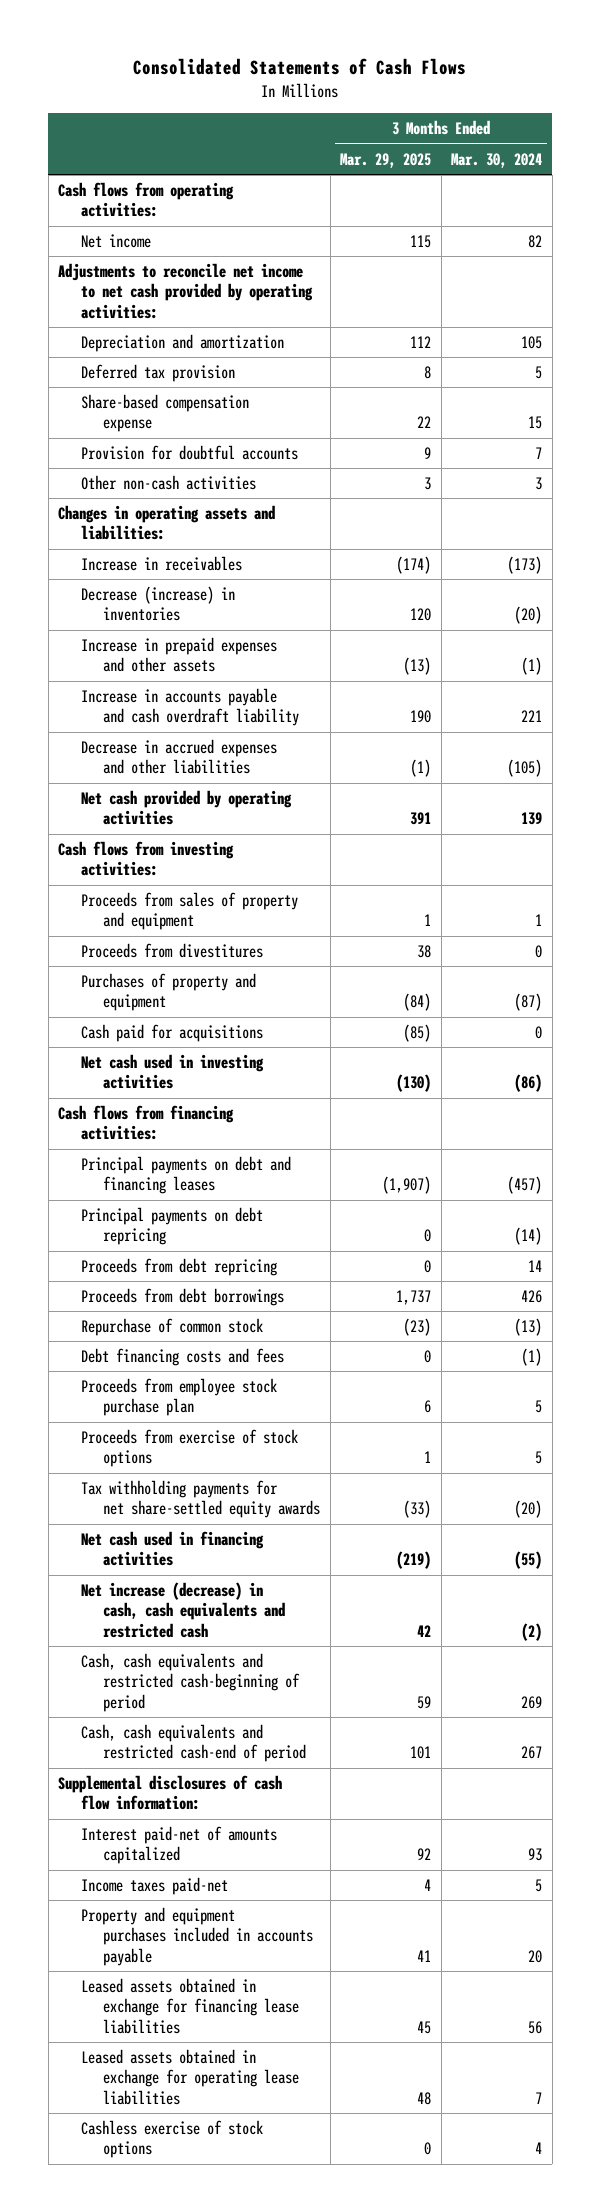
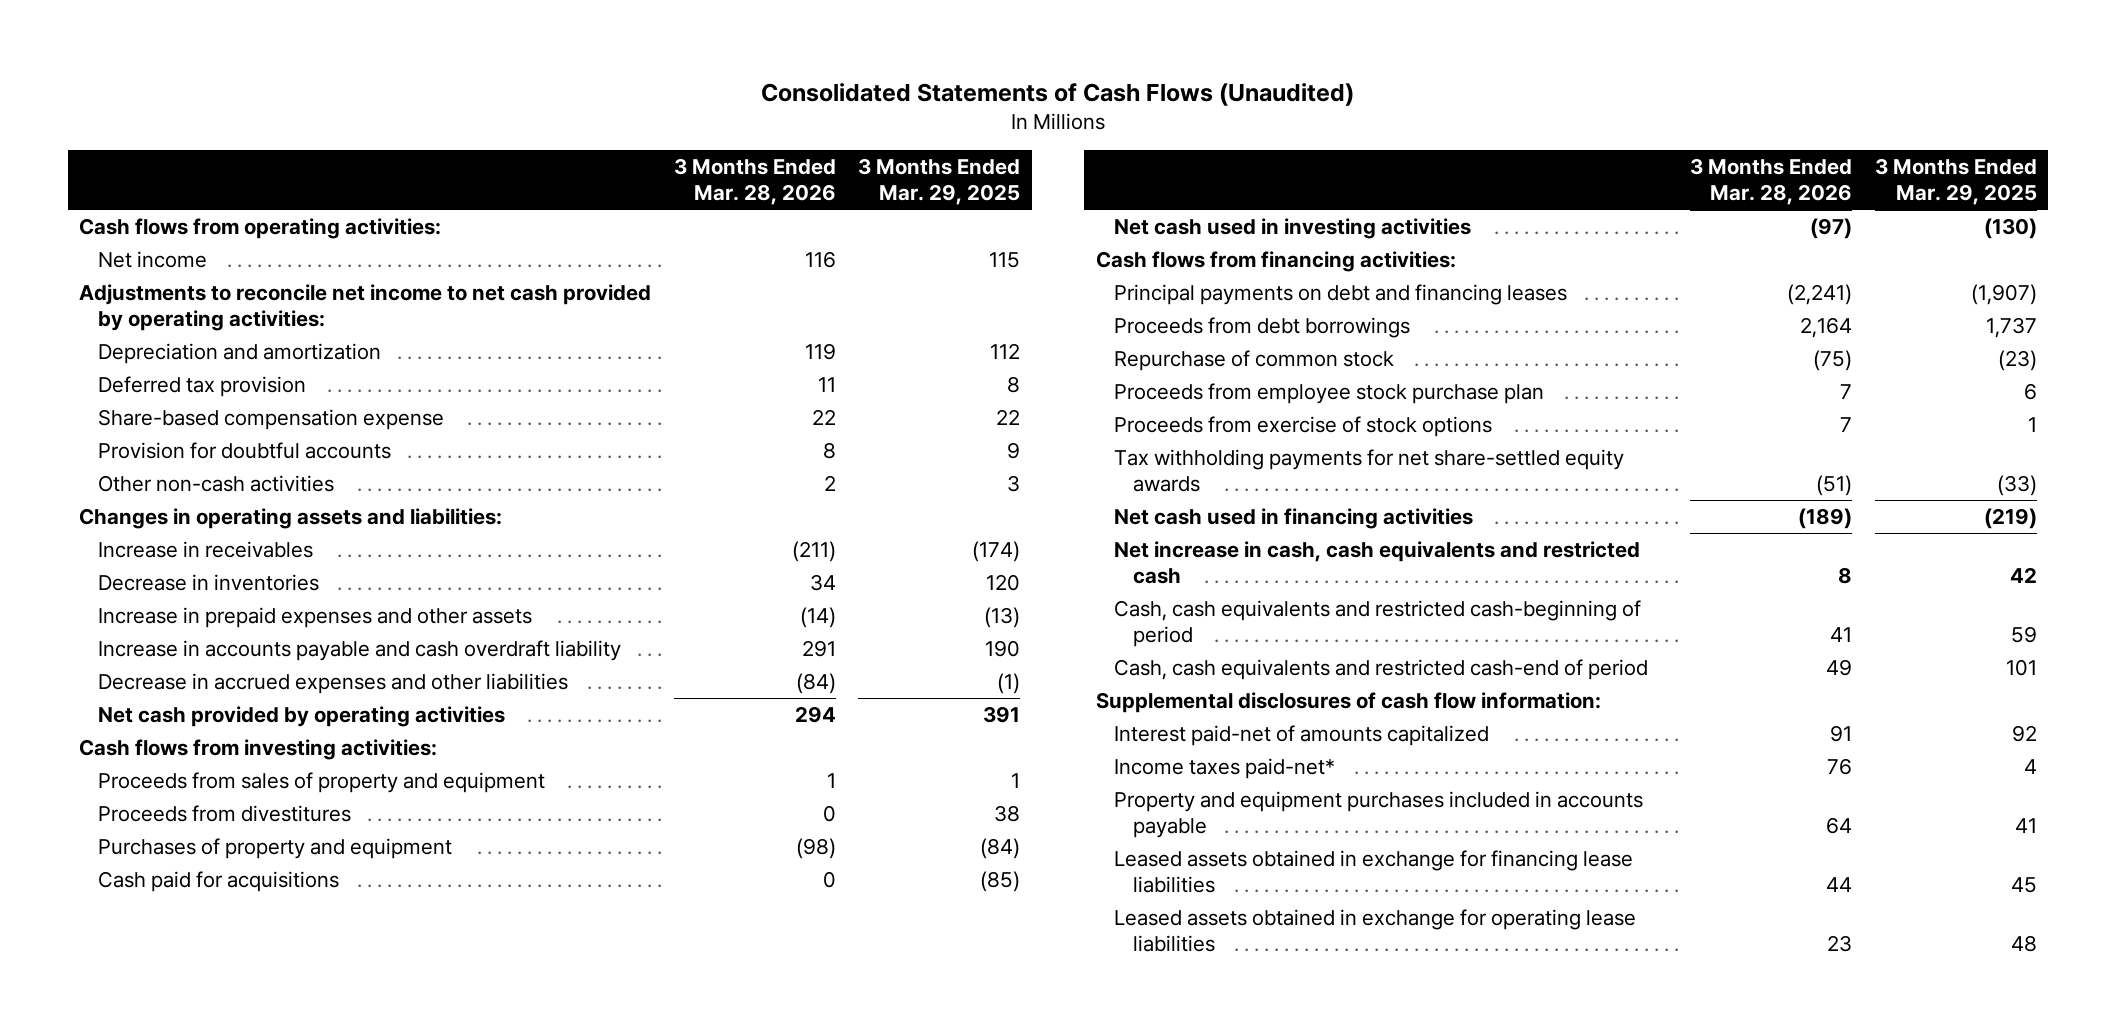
- Consolidated Statements of Cash Flows
+ Consolidated Statements of Cash Flows (Unaudited)
- | 3 Months Ended Mar. 29, 2025 | 3 Months Ended Mar. 30, 2024
+ | 3 Months Ended Mar. 28, 2026 | 3 Months Ended Mar. 29, 2025
- Decrease (increase) in inventories | 120 | (20)
+ Decrease in inventories | 34 | 120
- Principal payments on debt repricing | 0 | (14)
- Proceeds from debt repricing | 0 | 14
- Debt financing costs and fees | 0 | (1)
- Net increase (decrease) in cash, cash equivalents and restricted cash | 42 | (2)
+ Net increase in cash, cash equivalents and restricted cash | 8 | 42
- Income taxes paid-net | 4 | 5
+ Income taxes paid-net* | 76 | 4
- Cashless exercise of stock options | 0 | 4

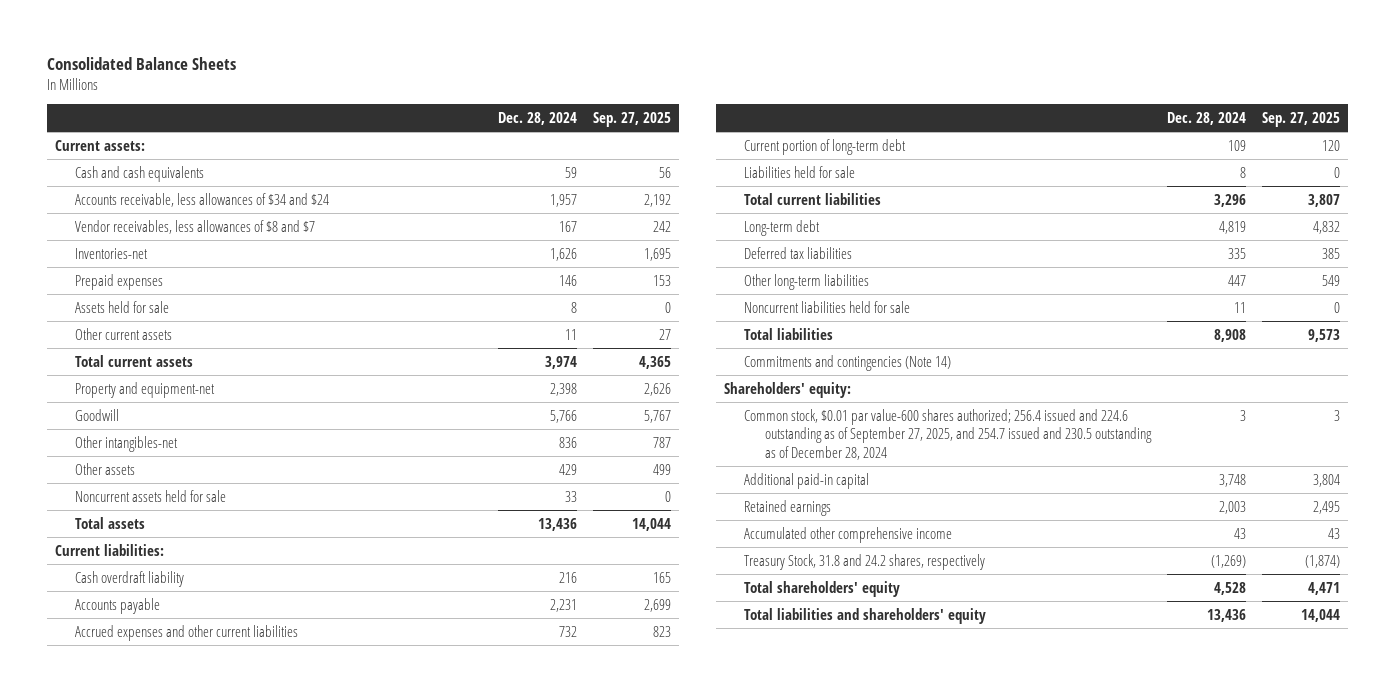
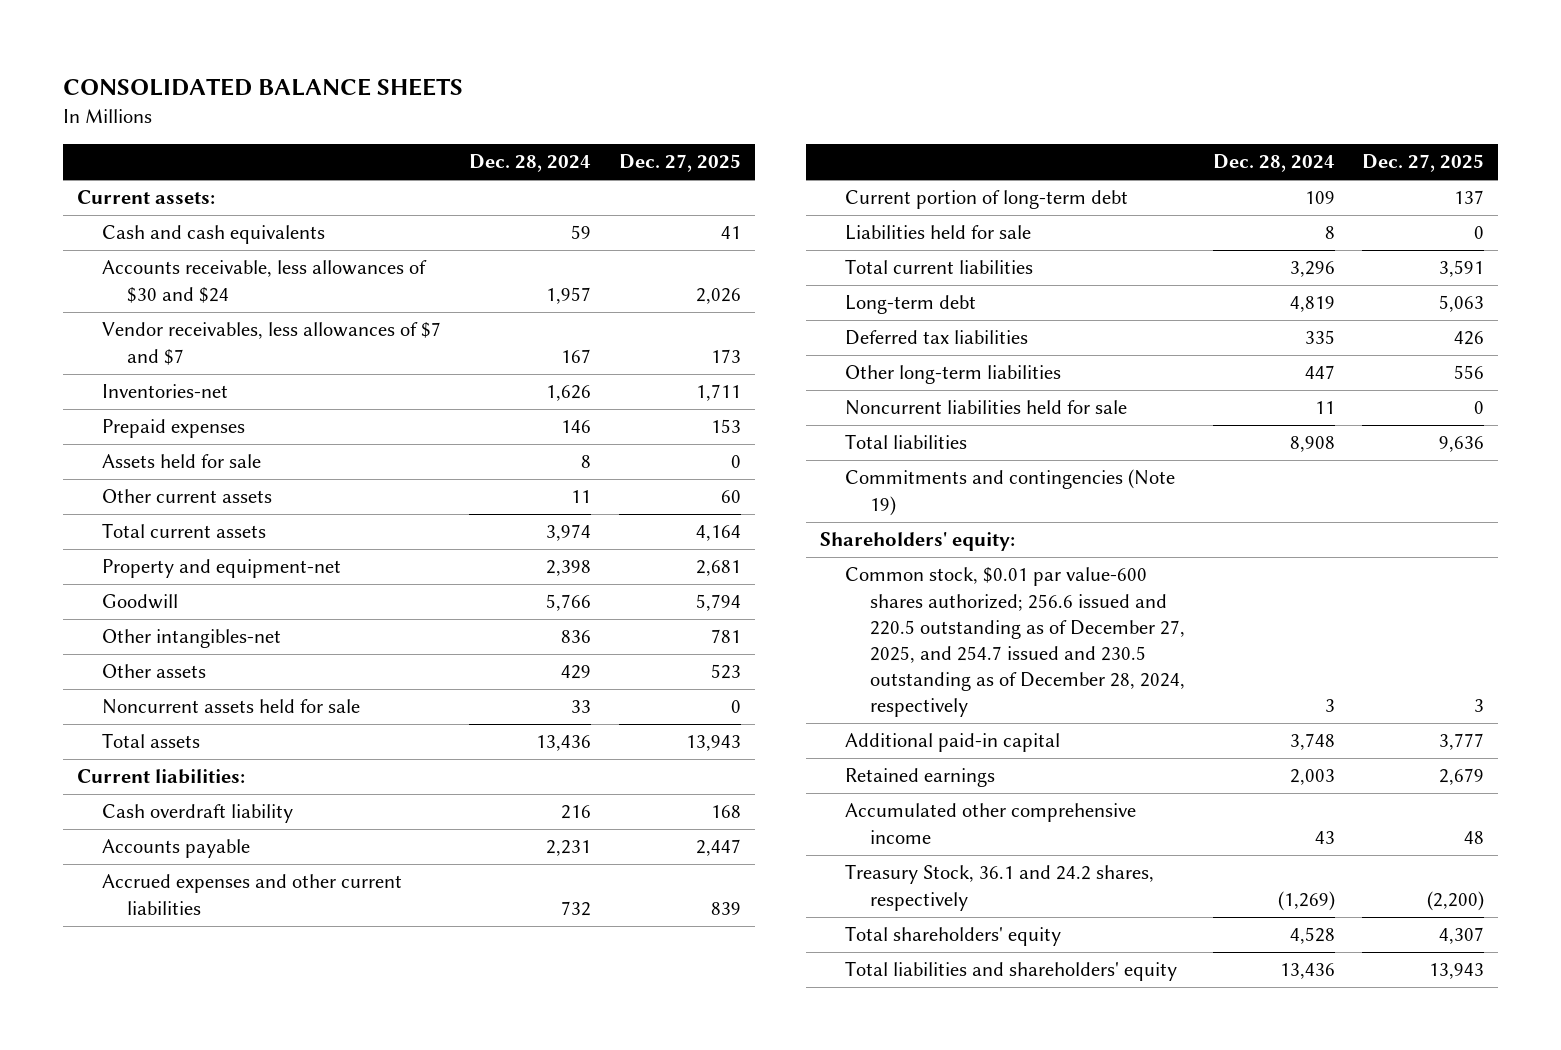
- Consolidated Balance Sheets
+ CONSOLIDATED BALANCE SHEETS
- | Dec. 28, 2024 | Sep. 27, 2025
+ | Dec. 28, 2024 | Dec. 27, 2025
- Accounts receivable, less allowances of $34 and $24 | 1,957 | 2,192
- Vendor receivables, less allowances of $8 and $7 | 167 | 242
+ Accounts receivable, less allowances of $30 and $24 | 1,957 | 2,026
+ Vendor receivables, less allowances of $7 and $7 | 167 | 173
- Commitments and contingencies (Note 14)
+ Commitments and contingencies (Note 19)
- Common stock, $0.01 par value-600 shares authorized; 256.4 issued and 224.6 outstanding as of September 27, 2025, and 254.7 issued and 230.5 outstanding as of December 28, 2024 | 3 | 3
+ Common stock, $0.01 par value-600 shares authorized; 256.6 issued and 220.5 outstanding as of December 27, 2025, and 254.7 issued and 230.5 outstanding as of December 28, 2024, respectively | 3 | 3
- Treasury Stock, 31.8 and 24.2 shares, respectively | (1,269) | (1,874)
+ Treasury Stock, 36.1 and 24.2 shares, respectively | (1,269) | (2,200)

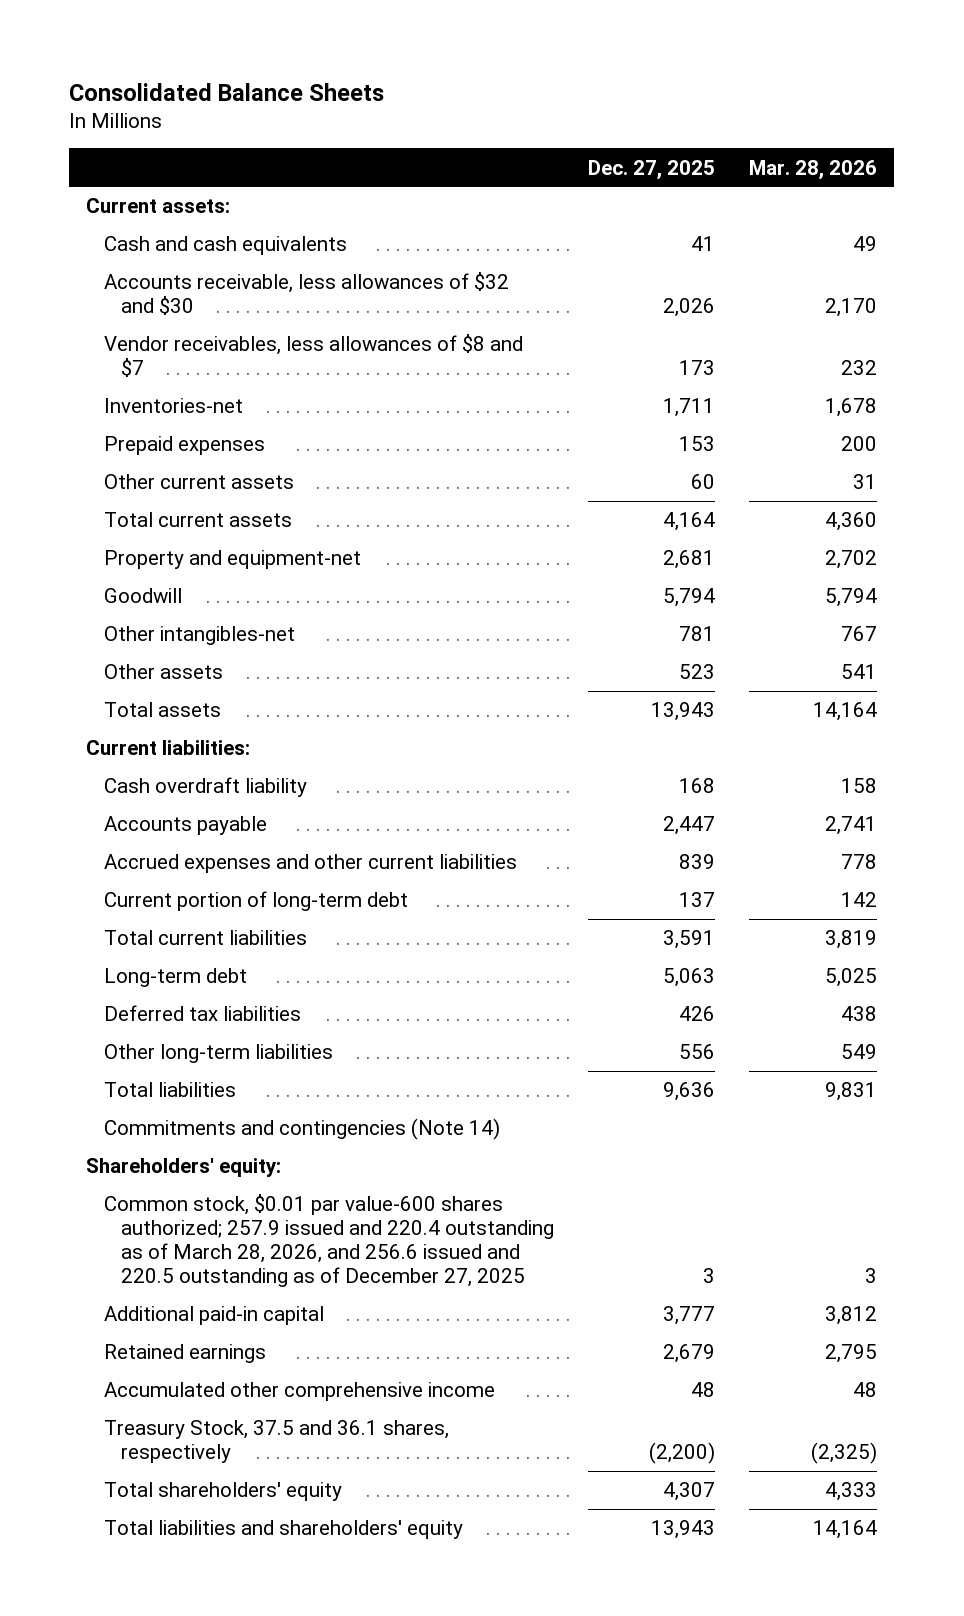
- CONSOLIDATED BALANCE SHEETS
+ Consolidated Balance Sheets
- | Dec. 28, 2024 | Dec. 27, 2025
+ | Dec. 27, 2025 | Mar. 28, 2026
- Accounts receivable, less allowances of $30 and $24 | 1,957 | 2,026
- Vendor receivables, less allowances of $7 and $7 | 167 | 173
+ Accounts receivable, less allowances of $32 and $30 | 2,026 | 2,170
+ Vendor receivables, less allowances of $8 and $7 | 173 | 232
- Assets held for sale | 8 | 0
- Noncurrent assets held for sale | 33 | 0
- Liabilities held for sale | 8 | 0
- Noncurrent liabilities held for sale | 11 | 0
- Commitments and contingencies (Note 19)
+ Commitments and contingencies (Note 14)
- Common stock, $0.01 par value-600 shares authorized; 256.6 issued and 220.5 outstanding as of December 27, 2025, and 254.7 issued and 230.5 outstanding as of December 28, 2024, respectively | 3 | 3
+ Common stock, $0.01 par value-600 shares authorized; 257.9 issued and 220.4 outstanding as of March 28, 2026, and 256.6 issued and 220.5 outstanding as of December 27, 2025 | 3 | 3
- Treasury Stock, 36.1 and 24.2 shares, respectively | (1,269) | (2,200)
+ Treasury Stock, 37.5 and 36.1 shares, respectively | (2,200) | (2,325)

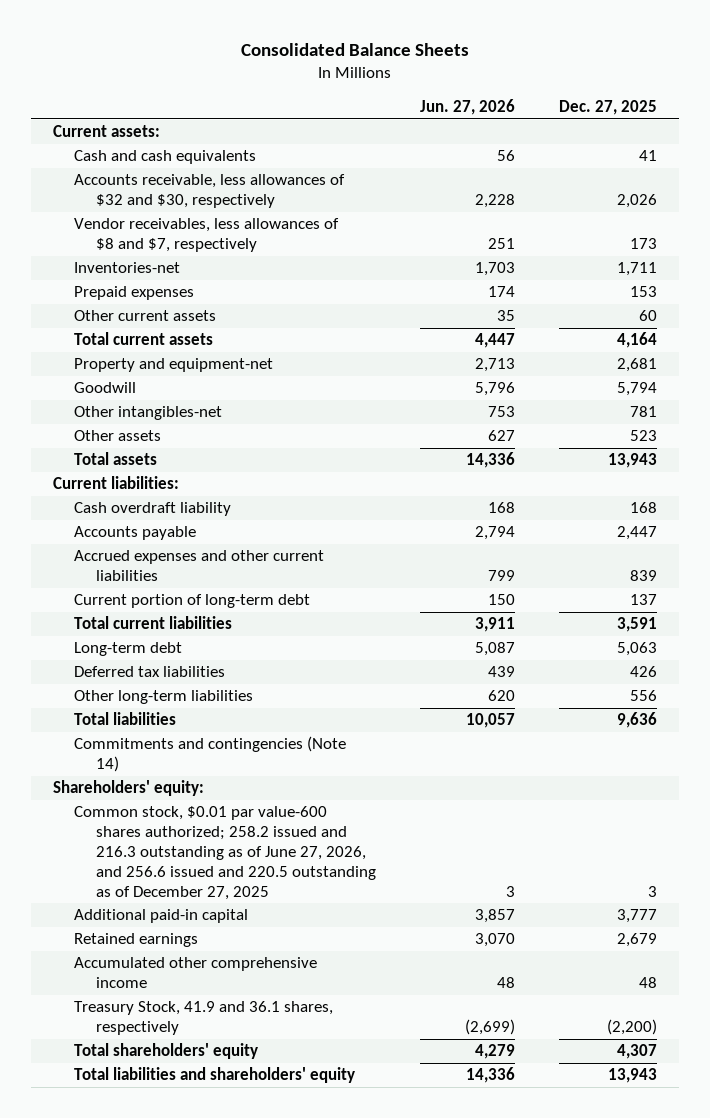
- | Dec. 27, 2025 | Mar. 28, 2026
+ | Jun. 27, 2026 | Dec. 27, 2025
- Accounts receivable, less allowances of $32 and $30 | 2,026 | 2,170
- Vendor receivables, less allowances of $8 and $7 | 173 | 232
+ Accounts receivable, less allowances of $32 and $30, respectively | 2,228 | 2,026
+ Vendor receivables, less allowances of $8 and $7, respectively | 251 | 173
- Common stock, $0.01 par value-600 shares authorized; 257.9 issued and 220.4 outstanding as of March 28, 2026, and 256.6 issued and 220.5 outstanding as of December 27, 2025 | 3 | 3
+ Common stock, $0.01 par value-600 shares authorized; 258.2 issued and 216.3 outstanding as of June 27, 2026, and 256.6 issued and 220.5 outstanding as of December 27, 2025 | 3 | 3
- Treasury Stock, 37.5 and 36.1 shares, respectively | (2,200) | (2,325)
+ Treasury Stock, 41.9 and 36.1 shares, respectively | (2,699) | (2,200)

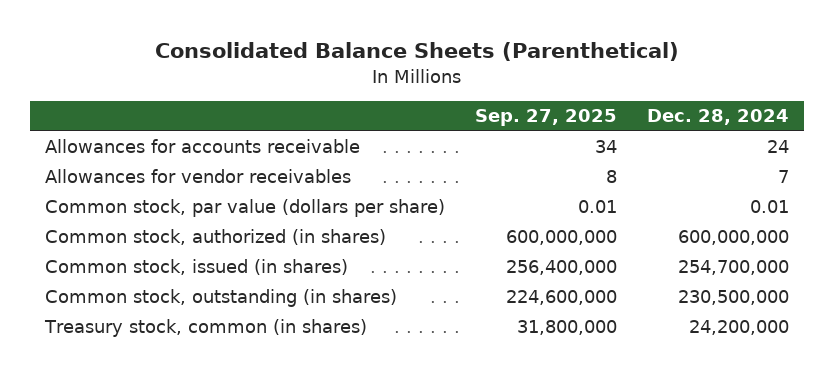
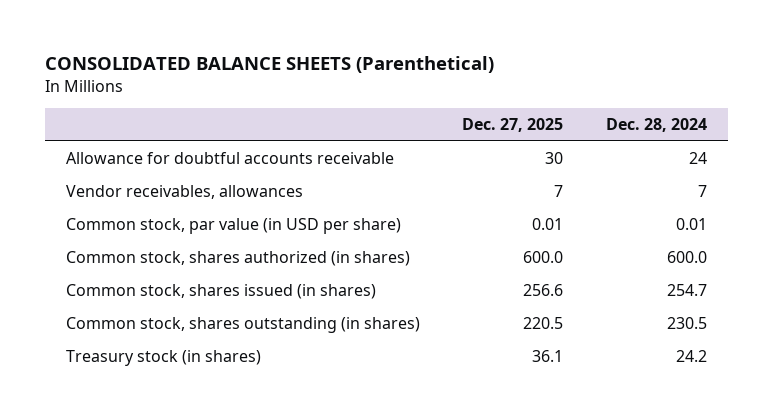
- Consolidated Balance Sheets (Parenthetical)
+ CONSOLIDATED BALANCE SHEETS (Parenthetical)
- | Sep. 27, 2025 | Dec. 28, 2024
+ | Dec. 27, 2025 | Dec. 28, 2024
- Allowances for accounts receivable | 34 | 24
- Allowances for vendor receivables | 8 | 7
- Common stock, par value (dollars per share) | 0.01 | 0.01
- Common stock, authorized (in shares) | 600,000,000 | 600,000,000
- Common stock, issued (in shares) | 256,400,000 | 254,700,000
- Common stock, outstanding (in shares) | 224,600,000 | 230,500,000
- Treasury stock, common (in shares) | 31,800,000 | 24,200,000
+ Allowance for doubtful accounts receivable | 30 | 24
+ Vendor receivables, allowances | 7 | 7
+ Common stock, par value (in USD per share) | 0.01 | 0.01
+ Common stock, shares authorized (in shares) | 600.0 | 600.0
+ Common stock, shares issued (in shares) | 256.6 | 254.7
+ Common stock, shares outstanding (in shares) | 220.5 | 230.5
+ Treasury stock (in shares) | 36.1 | 24.2

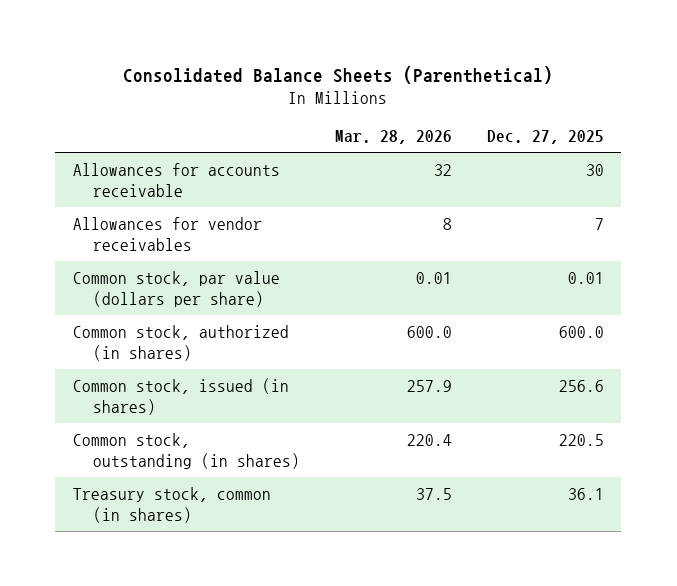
- CONSOLIDATED BALANCE SHEETS (Parenthetical)
+ Consolidated Balance Sheets (Parenthetical)
- | Dec. 27, 2025 | Dec. 28, 2024
+ | Mar. 28, 2026 | Dec. 27, 2025
- Allowance for doubtful accounts receivable | 30 | 24
- Vendor receivables, allowances | 7 | 7
- Common stock, par value (in USD per share) | 0.01 | 0.01
- Common stock, shares authorized (in shares) | 600.0 | 600.0
- Common stock, shares issued (in shares) | 256.6 | 254.7
- Common stock, shares outstanding (in shares) | 220.5 | 230.5
- Treasury stock (in shares) | 36.1 | 24.2
+ Allowances for accounts receivable | 32 | 30
+ Allowances for vendor receivables | 8 | 7
+ Common stock, par value (dollars per share) | 0.01 | 0.01
+ Common stock, authorized (in shares) | 600.0 | 600.0
+ Common stock, issued (in shares) | 257.9 | 256.6
+ Common stock, outstanding (in shares) | 220.4 | 220.5
+ Treasury stock, common (in shares) | 37.5 | 36.1

